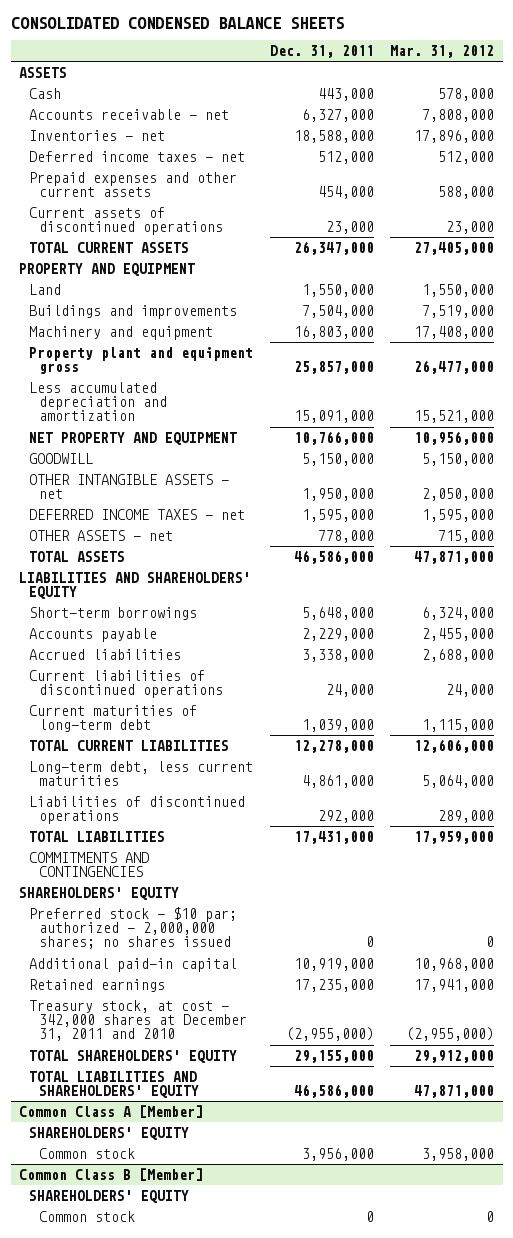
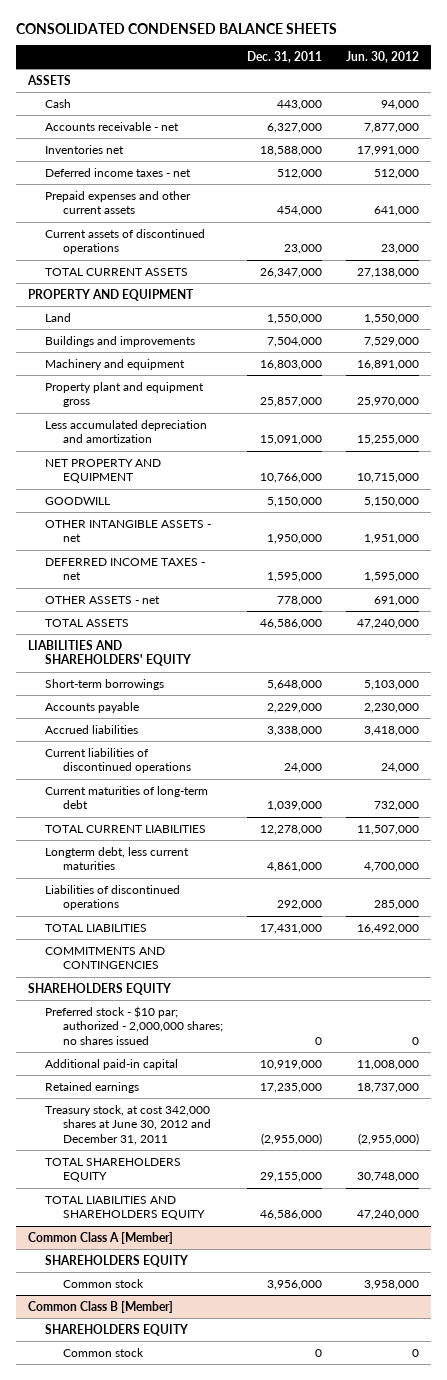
- | Dec. 31, 2011 | Mar. 31, 2012
+ | Dec. 31, 2011 | Jun. 30, 2012
- Inventories - net | 18,588,000 | 17,896,000
+ Inventories net | 18,588,000 | 17,991,000
- Long-term debt, less current maturities | 4,861,000 | 5,064,000
+ Longterm debt, less current maturities | 4,861,000 | 4,700,000
- SHAREHOLDERS' EQUITY
+ SHAREHOLDERS EQUITY
- Treasury stock, at cost - 342,000 shares at December 31, 2011 and 2010 | (2,955,000) | (2,955,000)
- TOTAL SHAREHOLDERS' EQUITY | 29,155,000 | 29,912,000
- TOTAL LIABILITIES AND SHAREHOLDERS' EQUITY | 46,586,000 | 47,871,000
+ Treasury stock, at cost 342,000 shares at June 30, 2012 and December 31, 2011 | (2,955,000) | (2,955,000)
+ TOTAL SHAREHOLDERS EQUITY | 29,155,000 | 30,748,000
+ TOTAL LIABILITIES AND SHAREHOLDERS EQUITY | 46,586,000 | 47,240,000
@ Common Class A [Member]
- SHAREHOLDERS' EQUITY
+ SHAREHOLDERS EQUITY
@ Common Class B [Member]
- SHAREHOLDERS' EQUITY
+ SHAREHOLDERS EQUITY

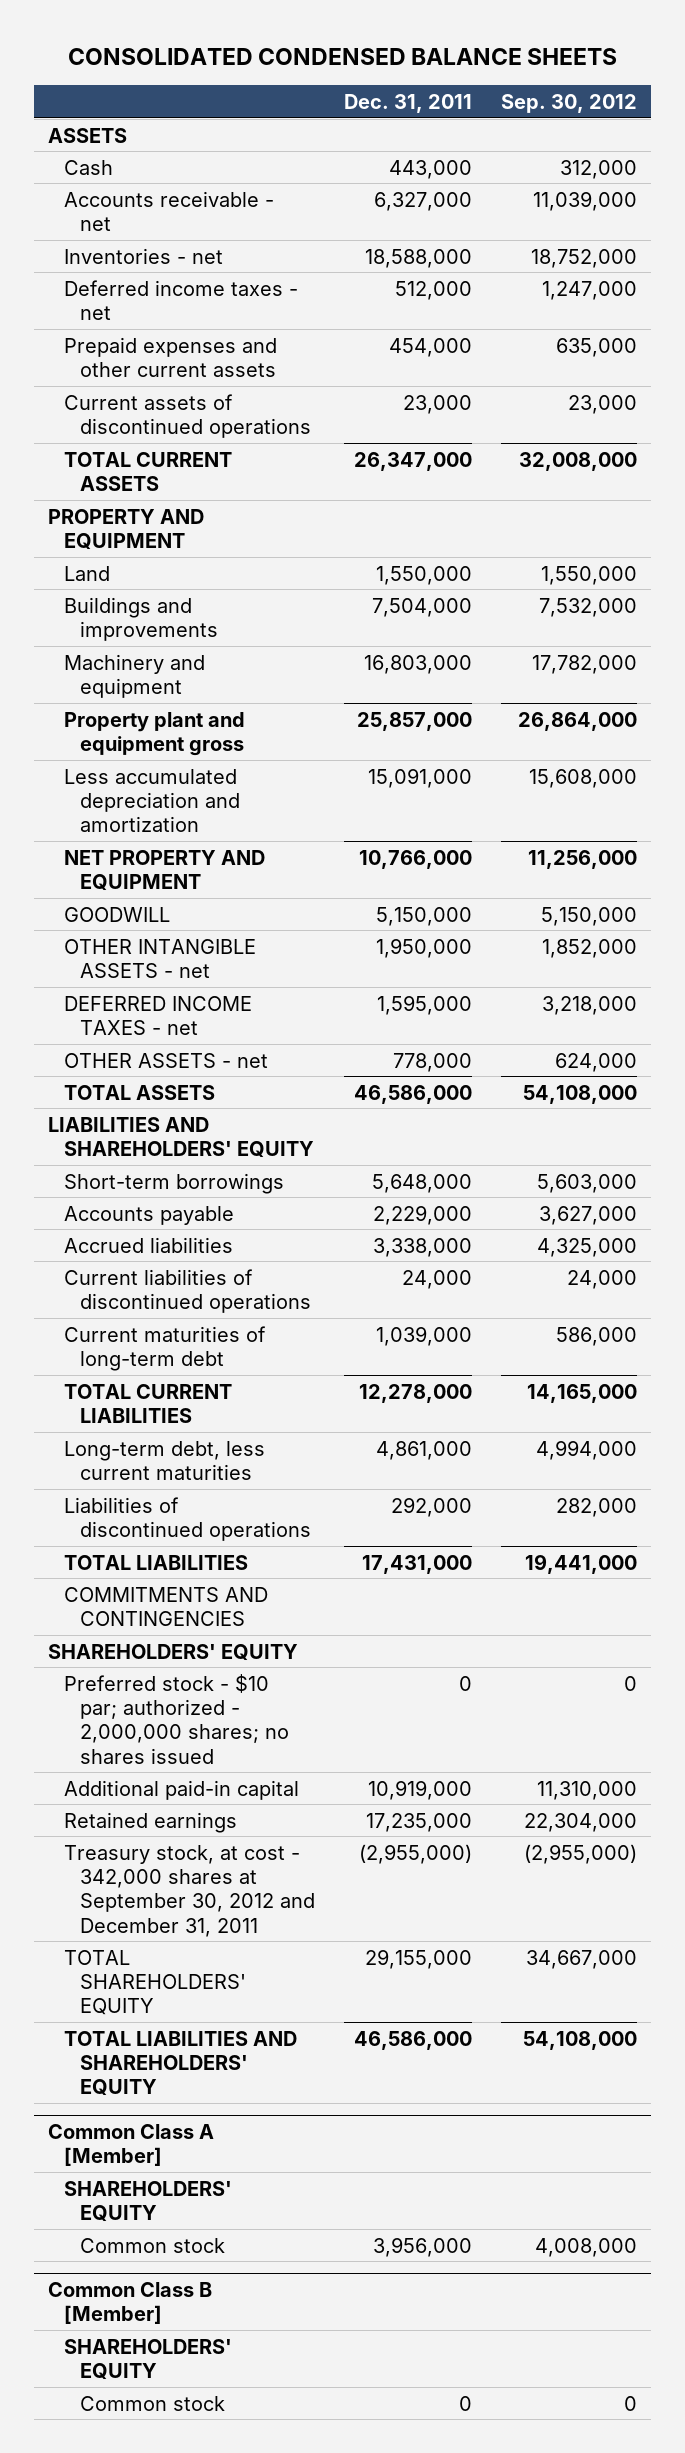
- | Dec. 31, 2011 | Jun. 30, 2012
+ | Dec. 31, 2011 | Sep. 30, 2012
- Inventories net | 18,588,000 | 17,991,000
+ Inventories - net | 18,588,000 | 18,752,000
- Longterm debt, less current maturities | 4,861,000 | 4,700,000
+ Long-term debt, less current maturities | 4,861,000 | 4,994,000
- SHAREHOLDERS EQUITY
+ SHAREHOLDERS' EQUITY
- Treasury stock, at cost 342,000 shares at June 30, 2012 and December 31, 2011 | (2,955,000) | (2,955,000)
- TOTAL SHAREHOLDERS EQUITY | 29,155,000 | 30,748,000
- TOTAL LIABILITIES AND SHAREHOLDERS EQUITY | 46,586,000 | 47,240,000
+ Treasury stock, at cost - 342,000 shares at September 30, 2012 and December 31, 2011 | (2,955,000) | (2,955,000)
+ TOTAL SHAREHOLDERS' EQUITY | 29,155,000 | 34,667,000
+ TOTAL LIABILITIES AND SHAREHOLDERS' EQUITY | 46,586,000 | 54,108,000
@ Common Class A [Member]
- SHAREHOLDERS EQUITY
+ SHAREHOLDERS' EQUITY
@ Common Class B [Member]
- SHAREHOLDERS EQUITY
+ SHAREHOLDERS' EQUITY

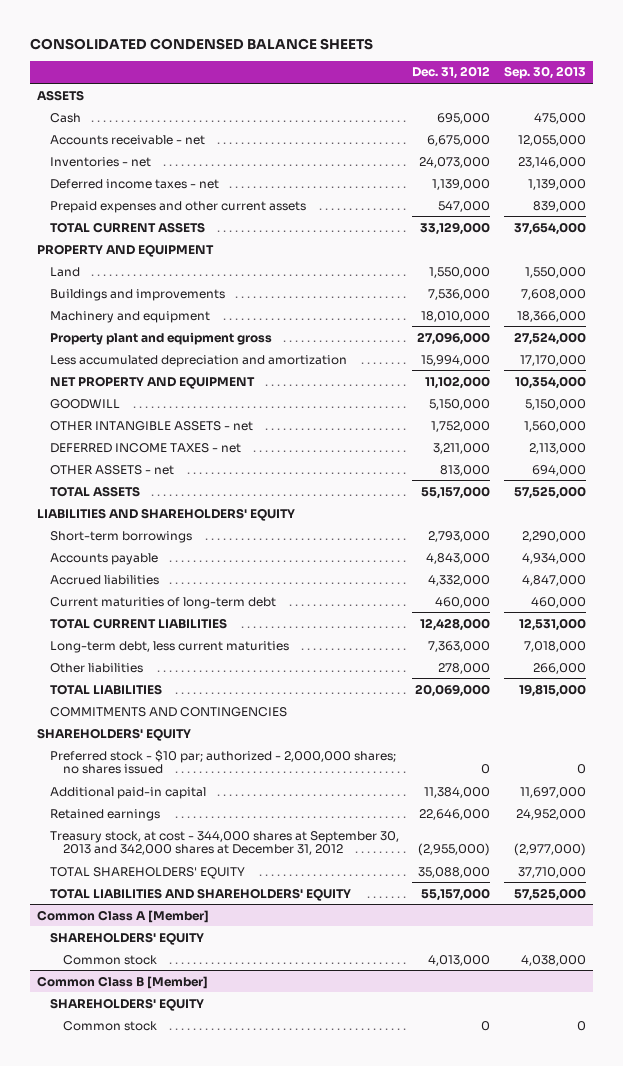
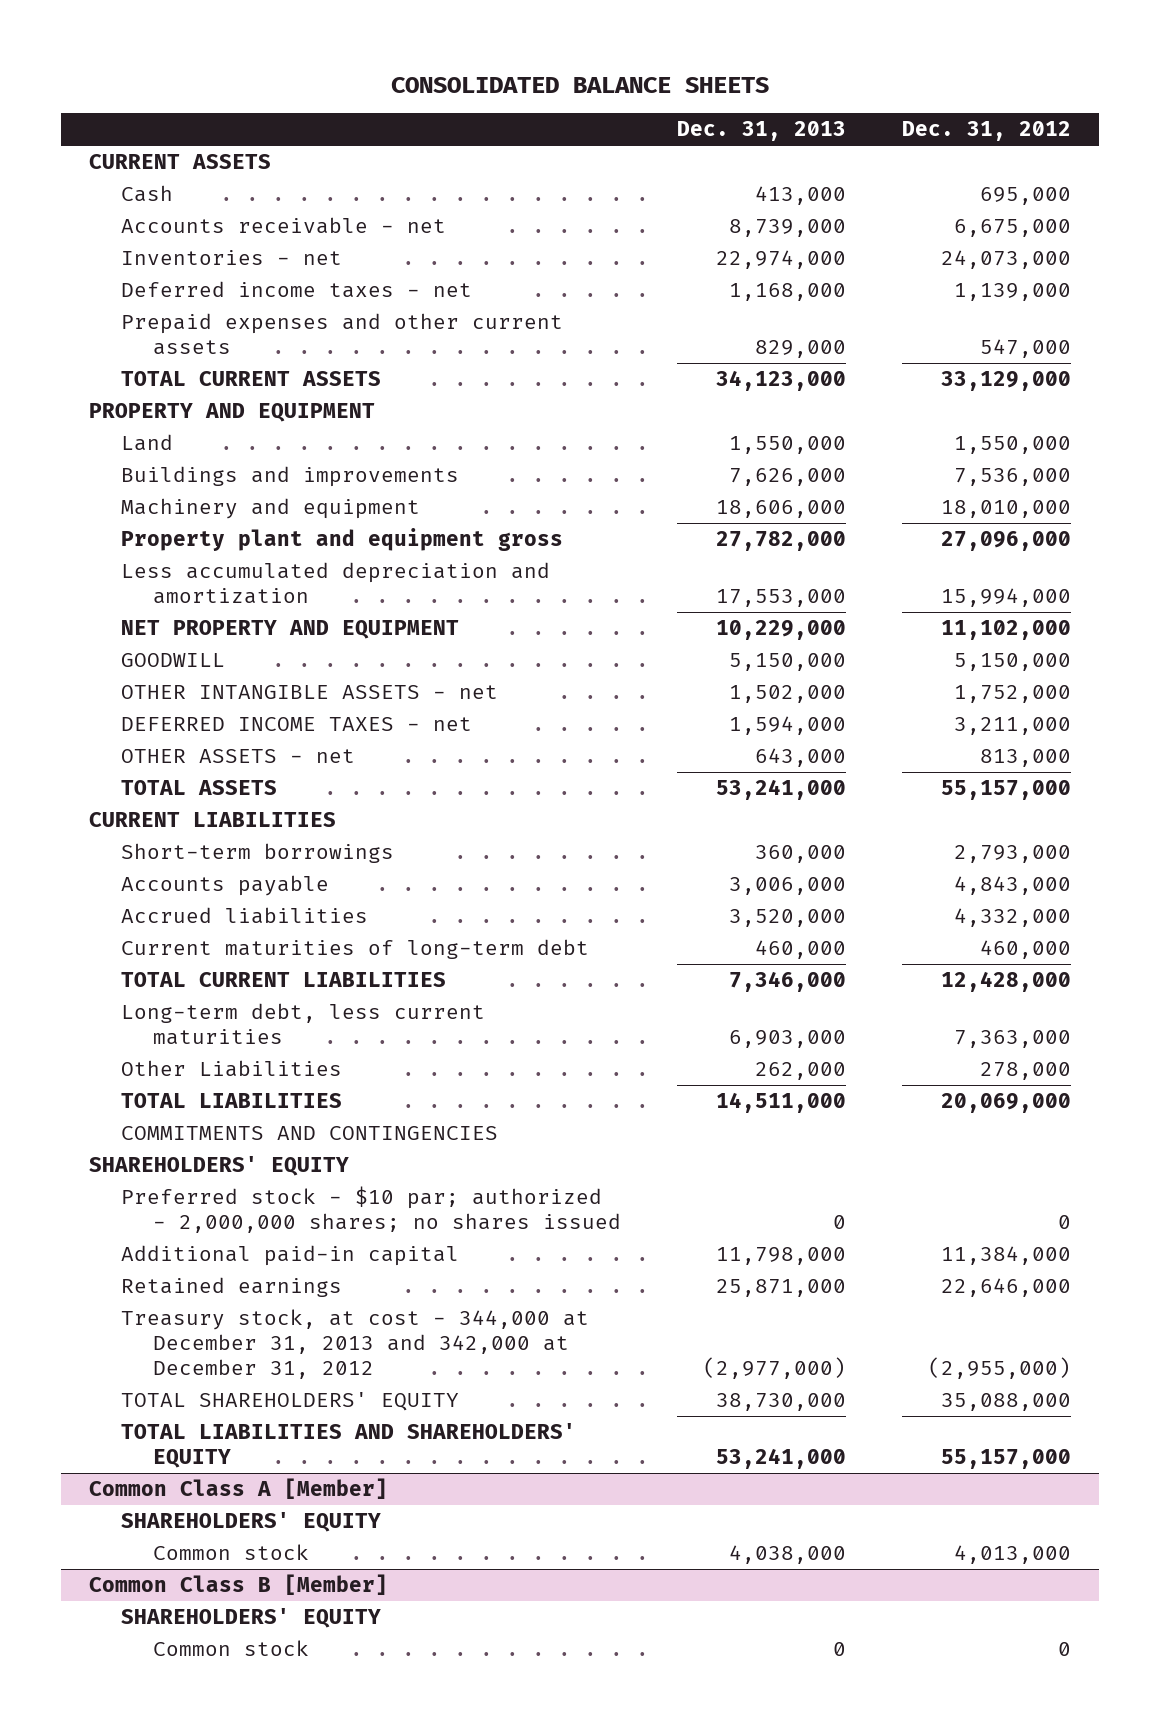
- CONSOLIDATED CONDENSED BALANCE SHEETS
+ CONSOLIDATED BALANCE SHEETS
- | Dec. 31, 2012 | Sep. 30, 2013
+ | Dec. 31, 2013 | Dec. 31, 2012
- ASSETS
+ CURRENT ASSETS
- LIABILITIES AND SHAREHOLDERS' EQUITY
+ CURRENT LIABILITIES
- Other liabilities | 278,000 | 266,000
+ Other Liabilities | 262,000 | 278,000
- Treasury stock, at cost - 344,000 shares at September 30, 2013 and 342,000 shares at December 31, 2012 | (2,955,000) | (2,977,000)
+ Treasury stock, at cost - 344,000 at December 31, 2013 and 342,000 at December 31, 2012 | (2,977,000) | (2,955,000)

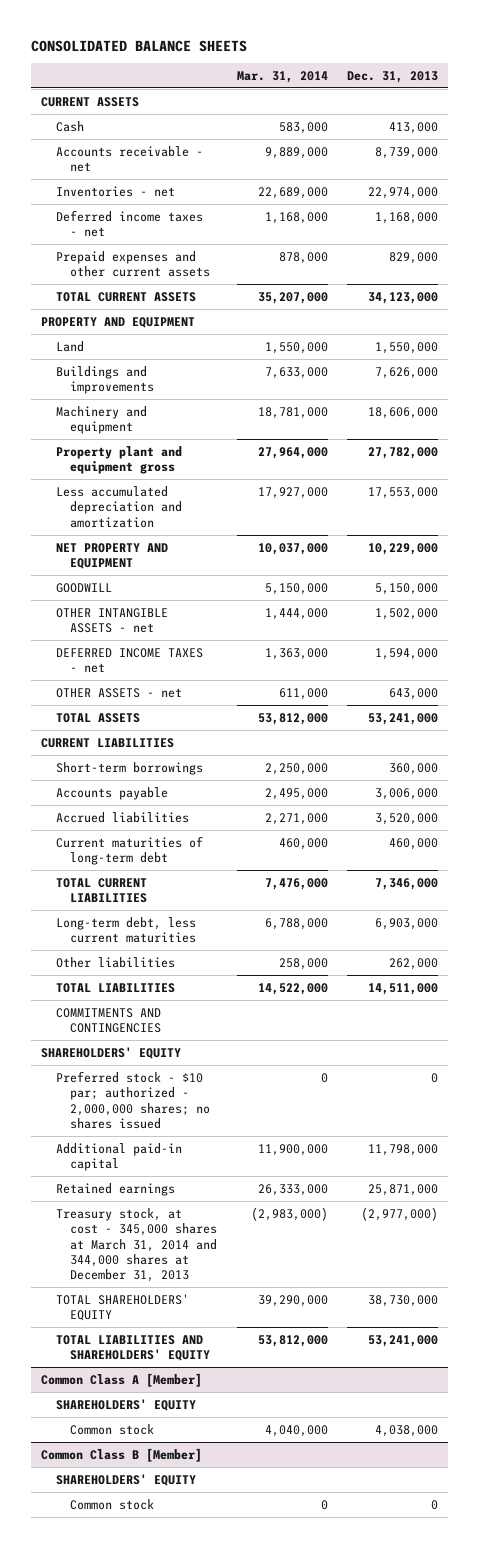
- | Dec. 31, 2013 | Dec. 31, 2012
+ | Mar. 31, 2014 | Dec. 31, 2013
- Other Liabilities | 262,000 | 278,000
+ Other liabilities | 258,000 | 262,000
- Treasury stock, at cost - 344,000 at December 31, 2013 and 342,000 at December 31, 2012 | (2,977,000) | (2,955,000)
+ Treasury stock, at cost - 345,000 shares at March 31, 2014 and 344,000 shares at December 31, 2013 | (2,983,000) | (2,977,000)

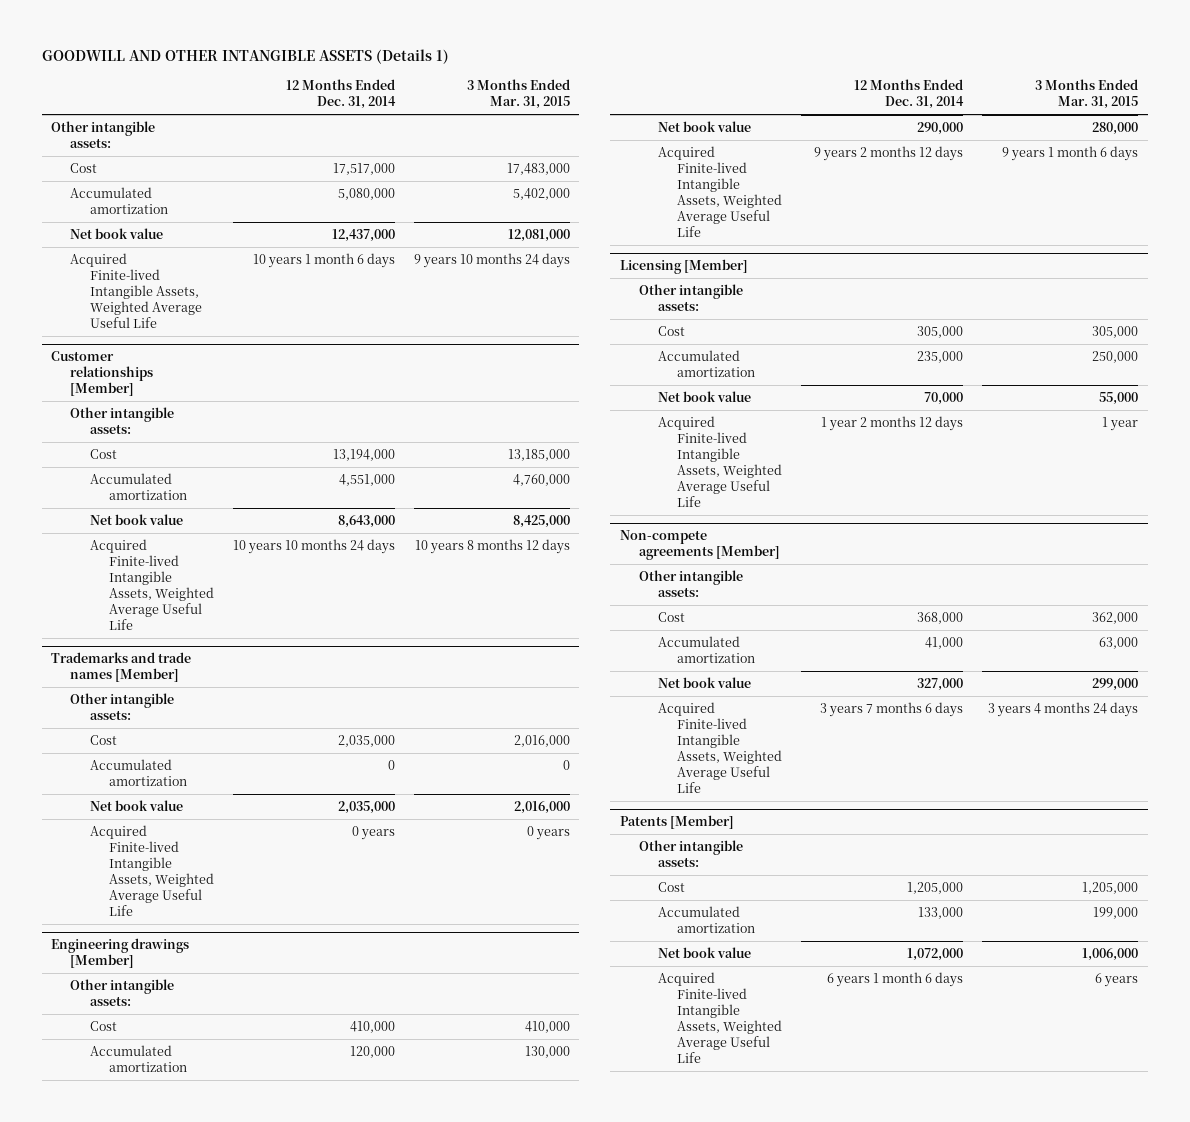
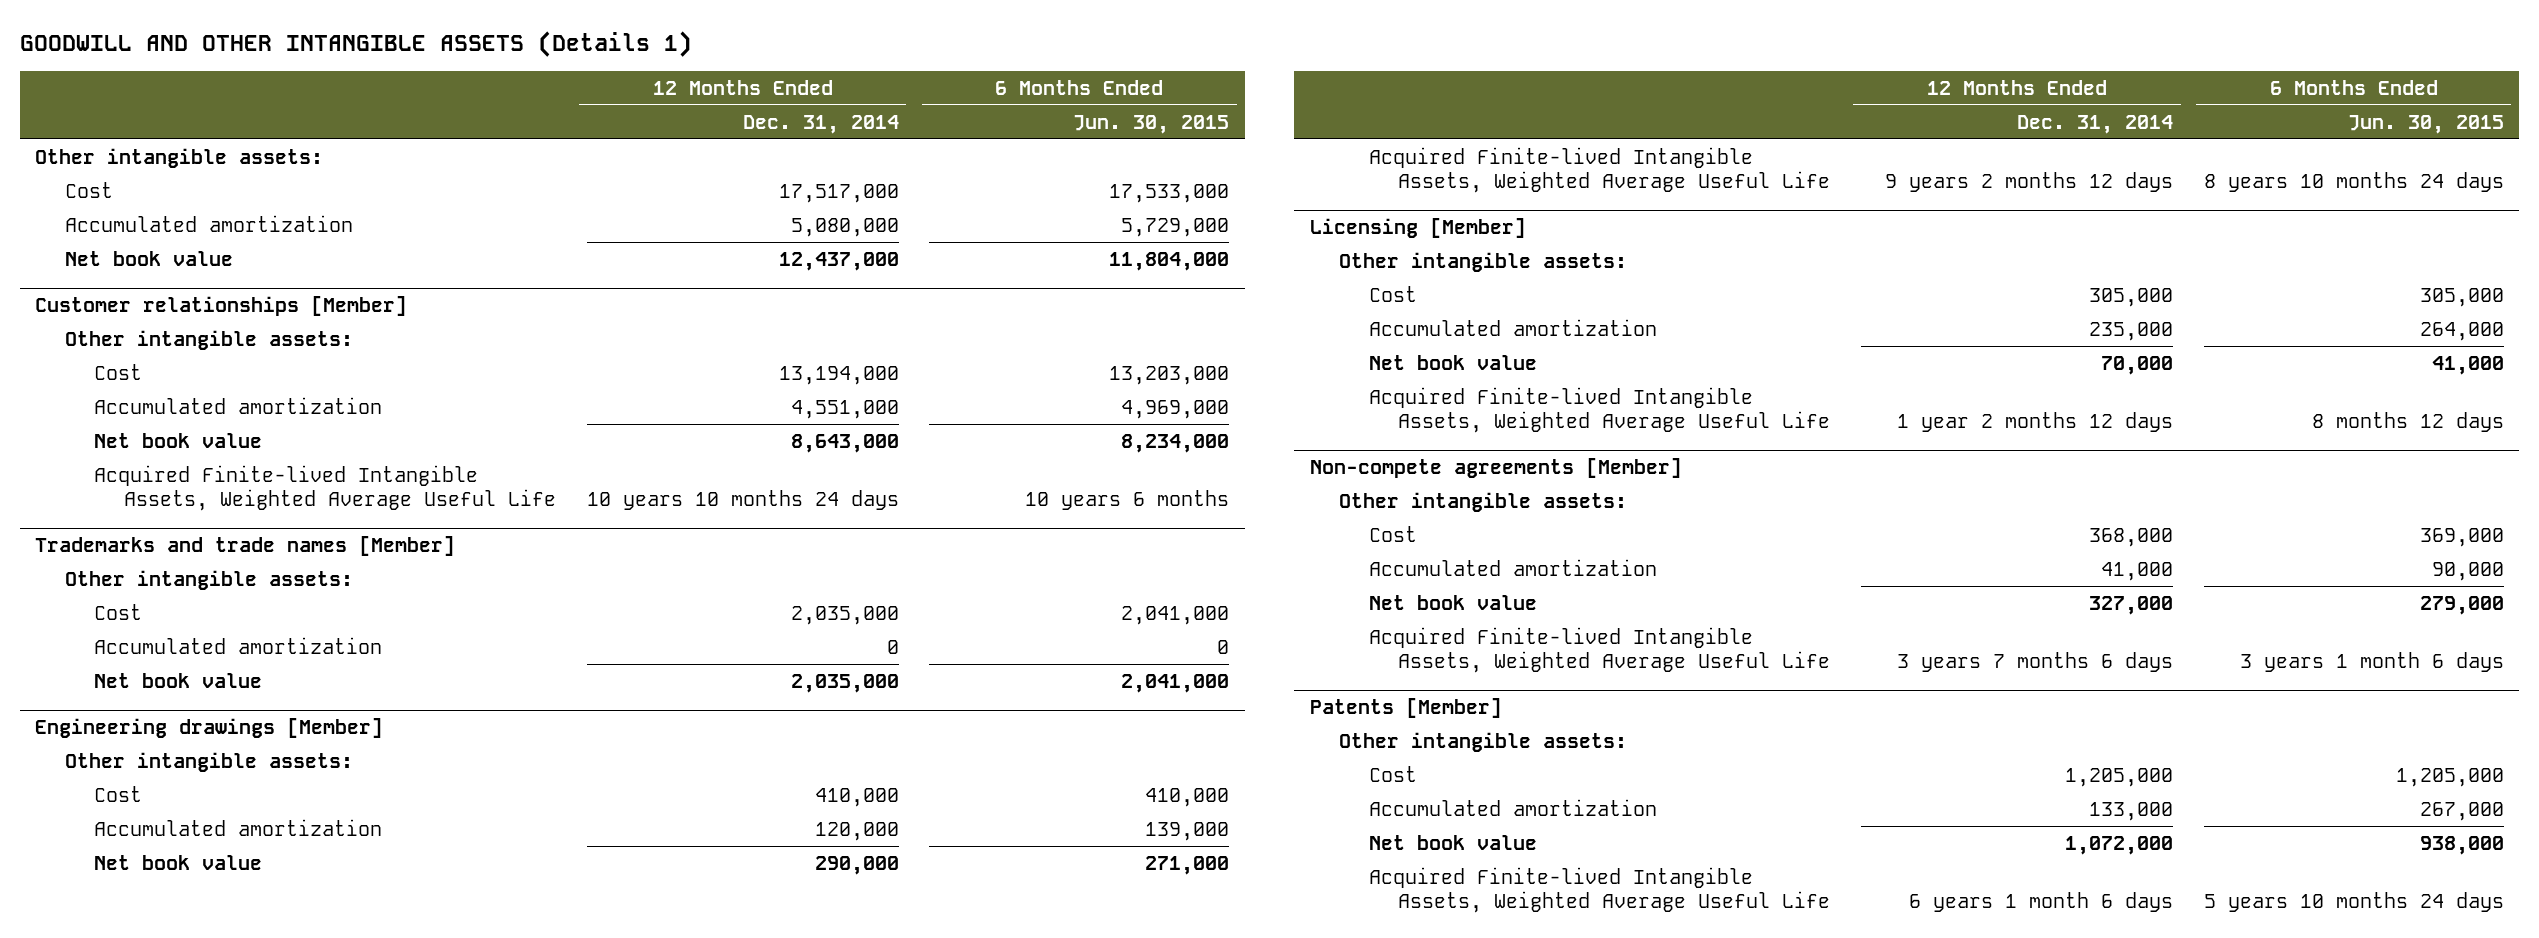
- | 12 Months Ended Dec. 31, 2014 | 3 Months Ended Mar. 31, 2015
+ | 12 Months Ended Dec. 31, 2014 | 6 Months Ended Jun. 30, 2015
- Acquired Finite-lived Intangible Assets, Weighted Average Useful Life | 10 years 1 month 6 days | 9 years 10 months 24 days
@ Trademarks and trade names [Member]
- Acquired Finite-lived Intangible Assets, Weighted Average Useful Life | 0 years | 0 years

